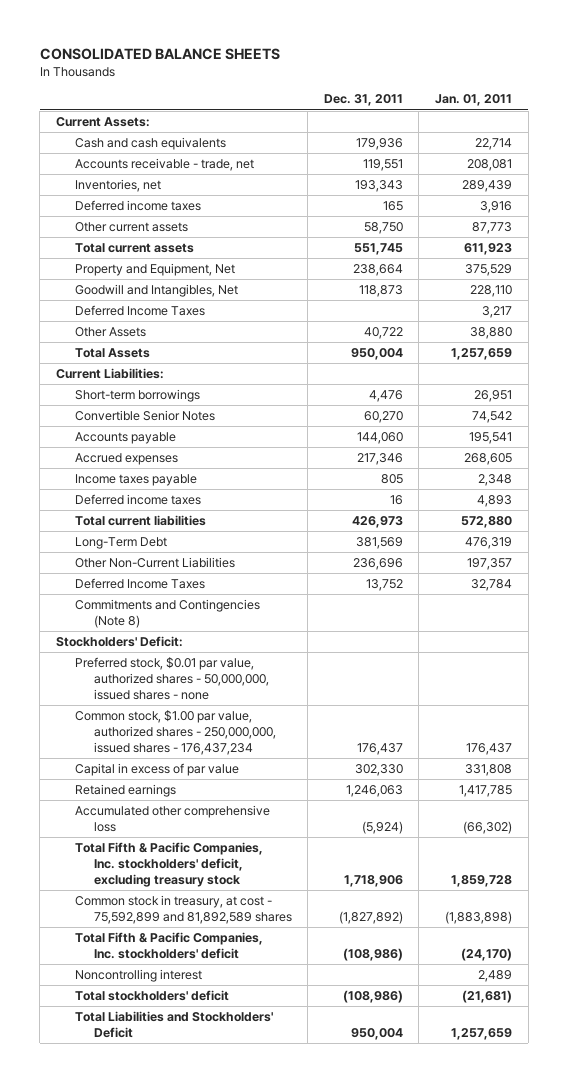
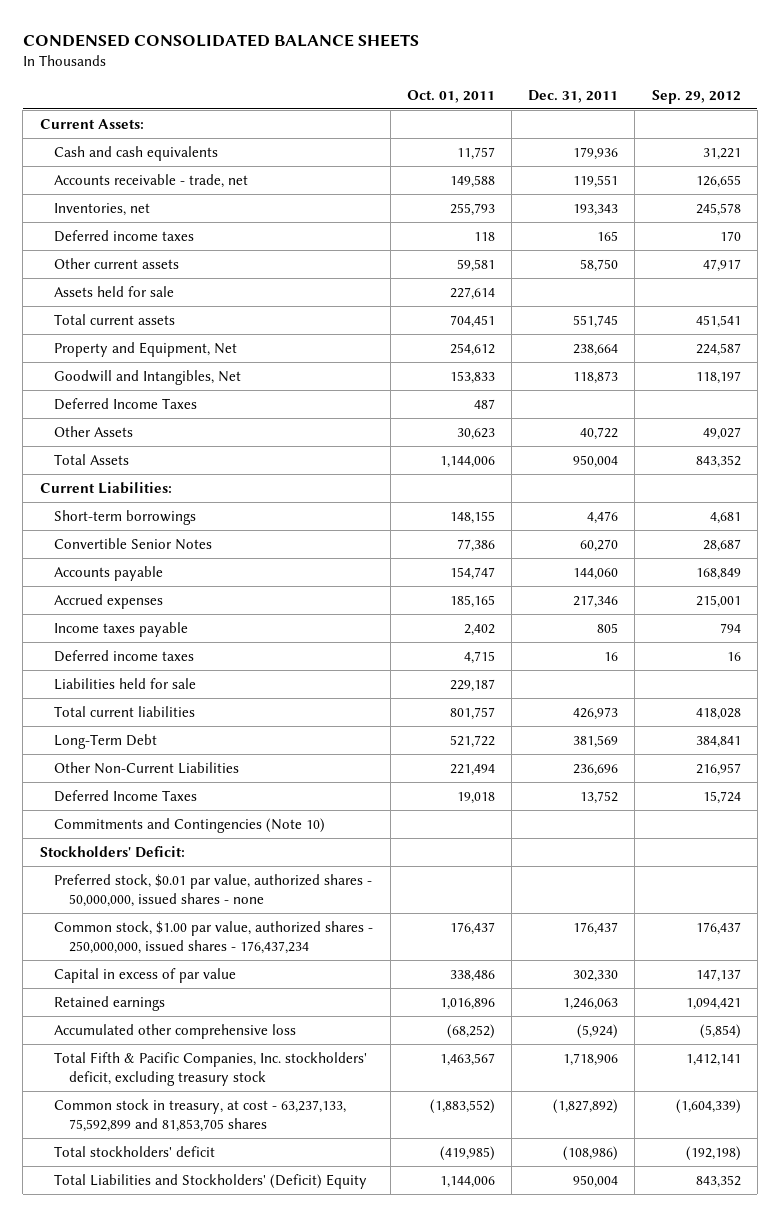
- CONSOLIDATED BALANCE SHEETS
+ CONDENSED CONSOLIDATED BALANCE SHEETS
- | Dec. 31, 2011 | Jan. 01, 2011
+ | Oct. 01, 2011 | Dec. 31, 2011 | Sep. 29, 2012
+ Assets held for sale | 227,614 | |
+ Liabilities held for sale | 229,187 | |
- Commitments and Contingencies (Note 8)
+ Commitments and Contingencies (Note 10)
- Common stock in treasury, at cost - 75,592,899 and 81,892,589 shares | (1,827,892) | (1,883,898)
- Total Fifth & Pacific Companies, Inc. stockholders' deficit | (108,986) | (24,170)
- Noncontrolling interest | | 2,489
+ Common stock in treasury, at cost - 63,237,133, 75,592,899 and 81,853,705 shares | (1,883,552) | (1,827,892) | (1,604,339)
- Total Liabilities and Stockholders' Deficit | 950,004 | 1,257,659
+ Total Liabilities and Stockholders' (Deficit) Equity | 1,144,006 | 950,004 | 843,352

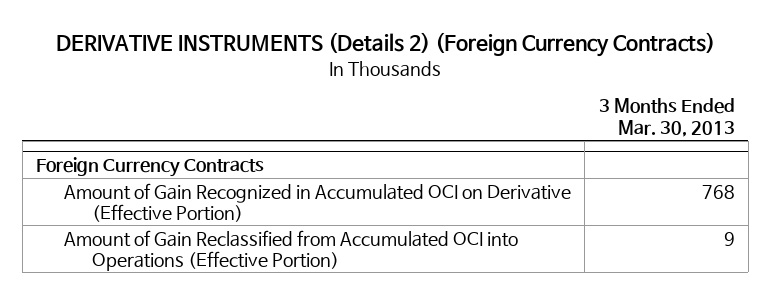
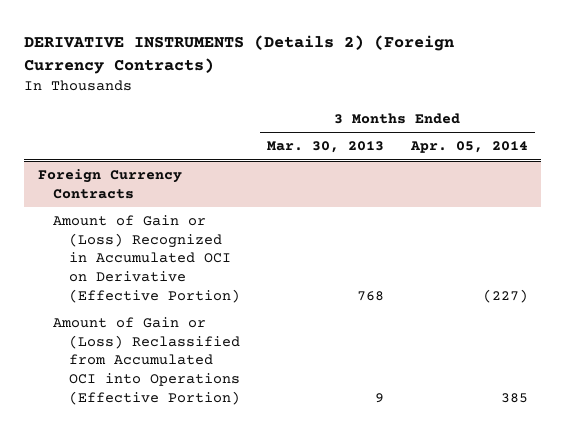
- | 3 Months Ended Mar. 30, 2013
+ | 3 Months Ended Mar. 30, 2013 | 3 Months Ended Apr. 05, 2014
@ Foreign Currency Contracts
- Amount of Gain Recognized in Accumulated OCI on Derivative (Effective Portion) | 768
- Amount of Gain Reclassified from Accumulated OCI into Operations (Effective Portion) | 9
+ Amount of Gain or (Loss) Recognized in Accumulated OCI on Derivative (Effective Portion) | 768 | (227)
+ Amount of Gain or (Loss) Reclassified from Accumulated OCI into Operations (Effective Portion) | 9 | 385

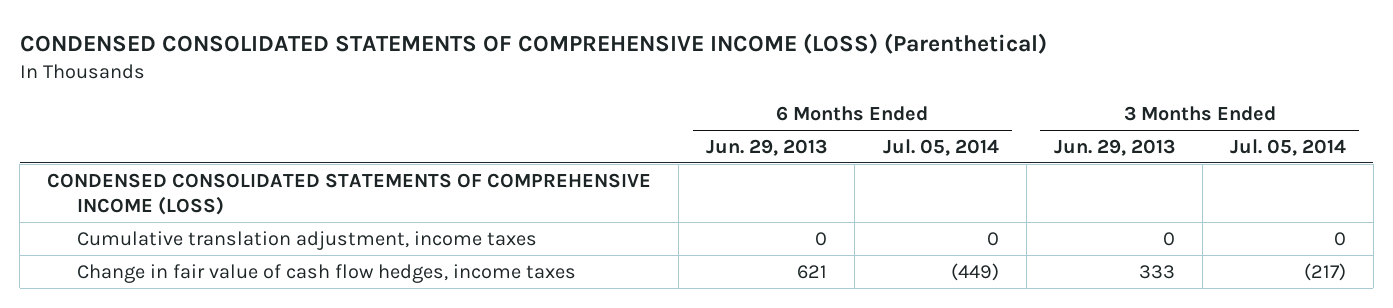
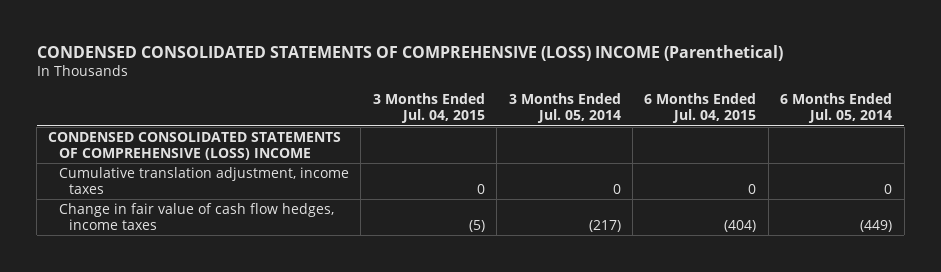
- CONDENSED CONSOLIDATED STATEMENTS OF COMPREHENSIVE INCOME (LOSS) (Parenthetical)
+ CONDENSED CONSOLIDATED STATEMENTS OF COMPREHENSIVE (LOSS) INCOME (Parenthetical)
- | 6 Months Ended Jun. 29, 2013 | 6 Months Ended Jul. 05, 2014 | 3 Months Ended Jun. 29, 2013 | 3 Months Ended Jul. 05, 2014
+ | 3 Months Ended Jul. 04, 2015 | 3 Months Ended Jul. 05, 2014 | 6 Months Ended Jul. 04, 2015 | 6 Months Ended Jul. 05, 2014
- CONDENSED CONSOLIDATED STATEMENTS OF COMPREHENSIVE INCOME (LOSS)
+ CONDENSED CONSOLIDATED STATEMENTS OF COMPREHENSIVE (LOSS) INCOME

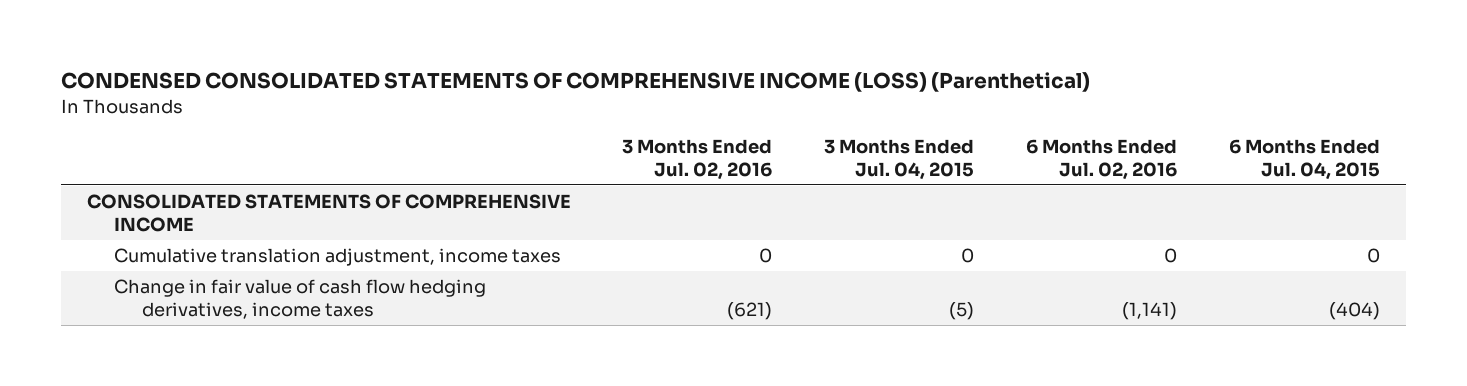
- CONDENSED CONSOLIDATED STATEMENTS OF COMPREHENSIVE (LOSS) INCOME (Parenthetical)
+ CONDENSED CONSOLIDATED STATEMENTS OF COMPREHENSIVE INCOME (LOSS) (Parenthetical)
- | 3 Months Ended Jul. 04, 2015 | 3 Months Ended Jul. 05, 2014 | 6 Months Ended Jul. 04, 2015 | 6 Months Ended Jul. 05, 2014
+ | 3 Months Ended Jul. 02, 2016 | 3 Months Ended Jul. 04, 2015 | 6 Months Ended Jul. 02, 2016 | 6 Months Ended Jul. 04, 2015
- CONDENSED CONSOLIDATED STATEMENTS OF COMPREHENSIVE (LOSS) INCOME
+ CONSOLIDATED STATEMENTS OF COMPREHENSIVE INCOME
- Change in fair value of cash flow hedges, income taxes | (5) | (217) | (404) | (449)
+ Change in fair value of cash flow hedging derivatives, income taxes | (621) | (5) | (1,141) | (404)

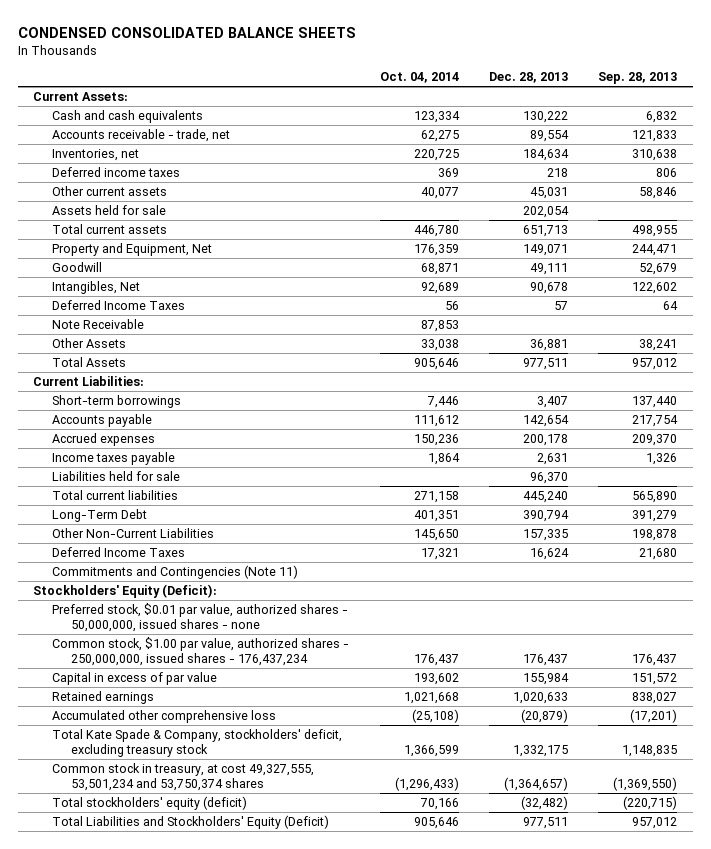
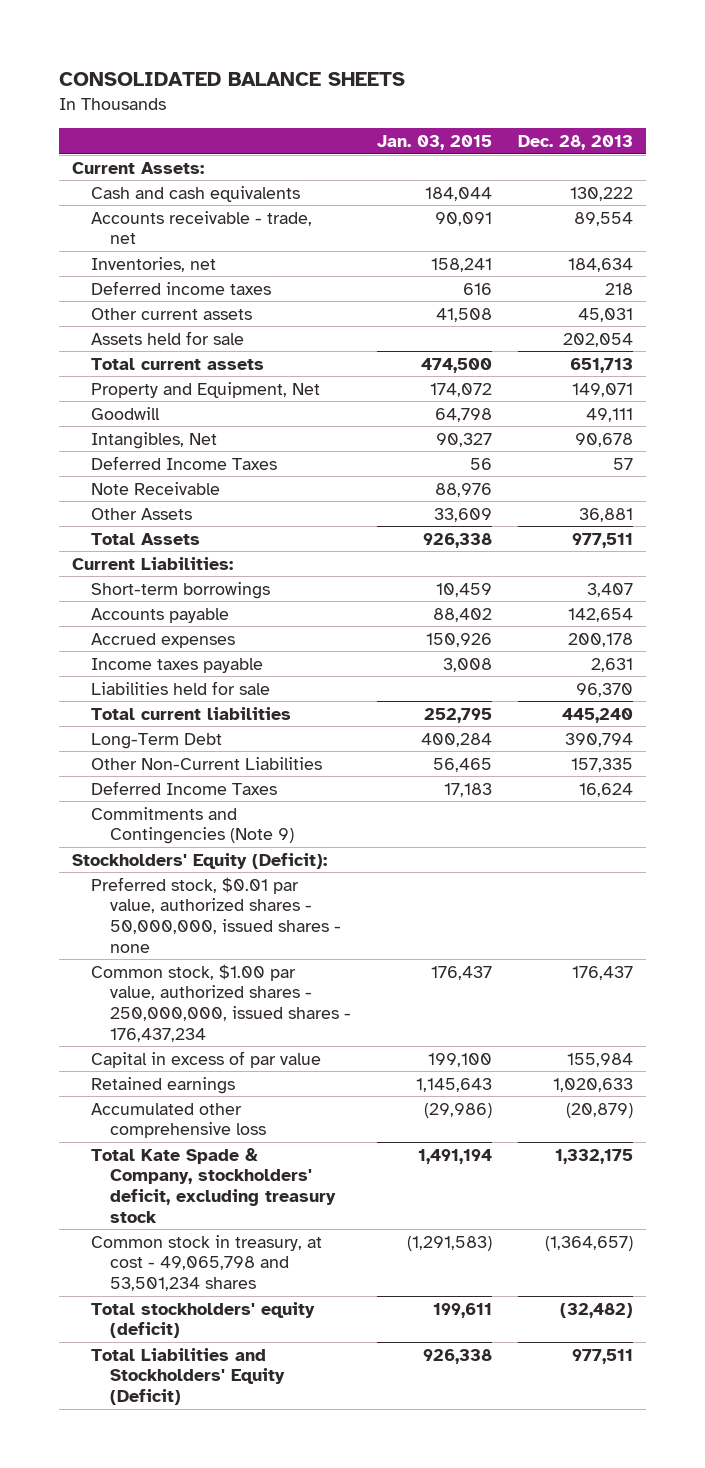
- CONDENSED CONSOLIDATED BALANCE SHEETS
+ CONSOLIDATED BALANCE SHEETS
- | Oct. 04, 2014 | Dec. 28, 2013 | Sep. 28, 2013
+ | Jan. 03, 2015 | Dec. 28, 2013
- Commitments and Contingencies (Note 11)
+ Commitments and Contingencies (Note 9)
- Common stock in treasury, at cost 49,327,555, 53,501,234 and 53,750,374 shares | (1,296,433) | (1,364,657) | (1,369,550)
+ Common stock in treasury, at cost - 49,065,798 and 53,501,234 shares | (1,291,583) | (1,364,657)

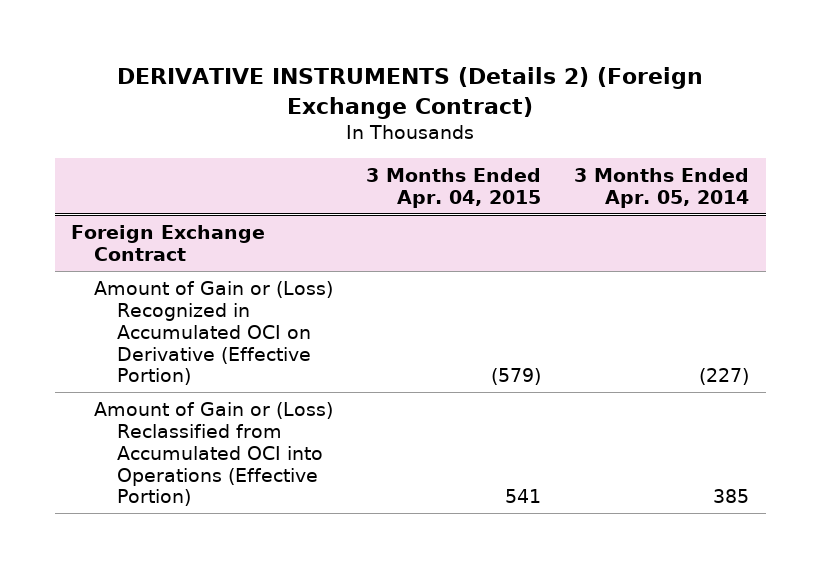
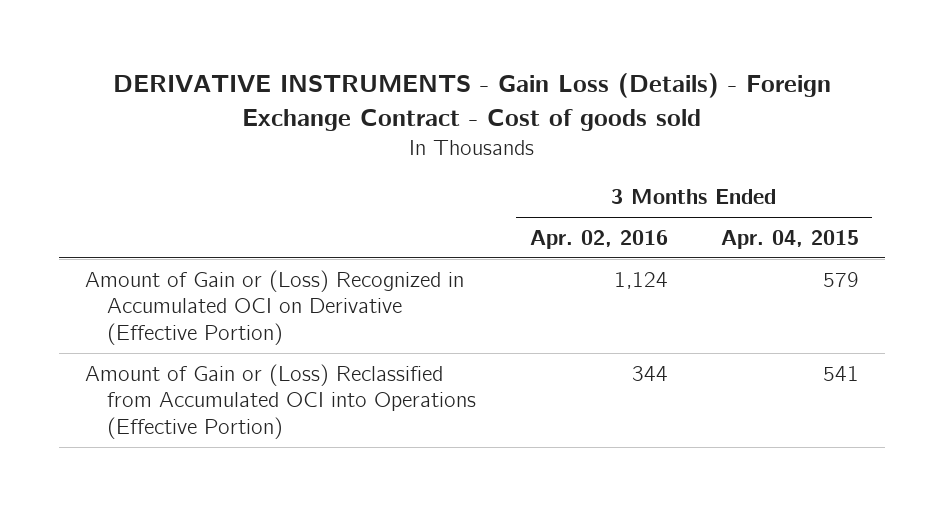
- DERIVATIVE INSTRUMENTS (Details 2) (Foreign Exchange Contract)
+ DERIVATIVE INSTRUMENTS - Gain Loss (Details) - Foreign Exchange Contract - Cost of goods sold
- | 3 Months Ended Apr. 04, 2015 | 3 Months Ended Apr. 05, 2014
+ | 3 Months Ended Apr. 02, 2016 | 3 Months Ended Apr. 04, 2015
- Foreign Exchange Contract
- Amount of Gain or (Loss) Recognized in Accumulated OCI on Derivative (Effective Portion) | (579) | (227)
+ Amount of Gain or (Loss) Recognized in Accumulated OCI on Derivative (Effective Portion) | 1,124 | 579

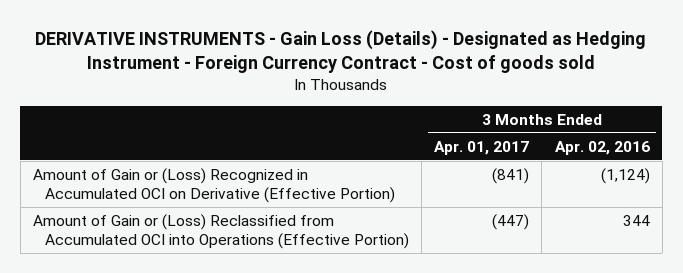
- DERIVATIVE INSTRUMENTS - Gain Loss (Details) - Foreign Exchange Contract - Cost of goods sold
+ DERIVATIVE INSTRUMENTS - Gain Loss (Details) - Designated as Hedging Instrument - Foreign Currency Contract - Cost of goods sold
- | 3 Months Ended Apr. 02, 2016 | 3 Months Ended Apr. 04, 2015
+ | 3 Months Ended Apr. 01, 2017 | 3 Months Ended Apr. 02, 2016
- Amount of Gain or (Loss) Recognized in Accumulated OCI on Derivative (Effective Portion) | 1,124 | 579
+ Amount of Gain or (Loss) Recognized in Accumulated OCI on Derivative (Effective Portion) | (841) | (1,124)

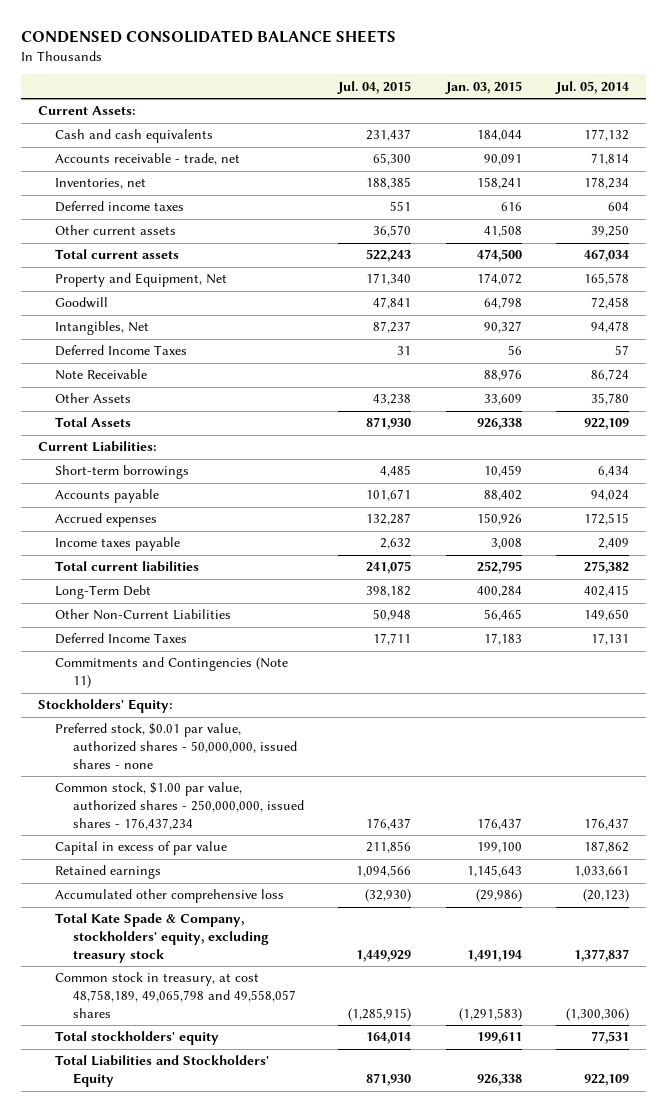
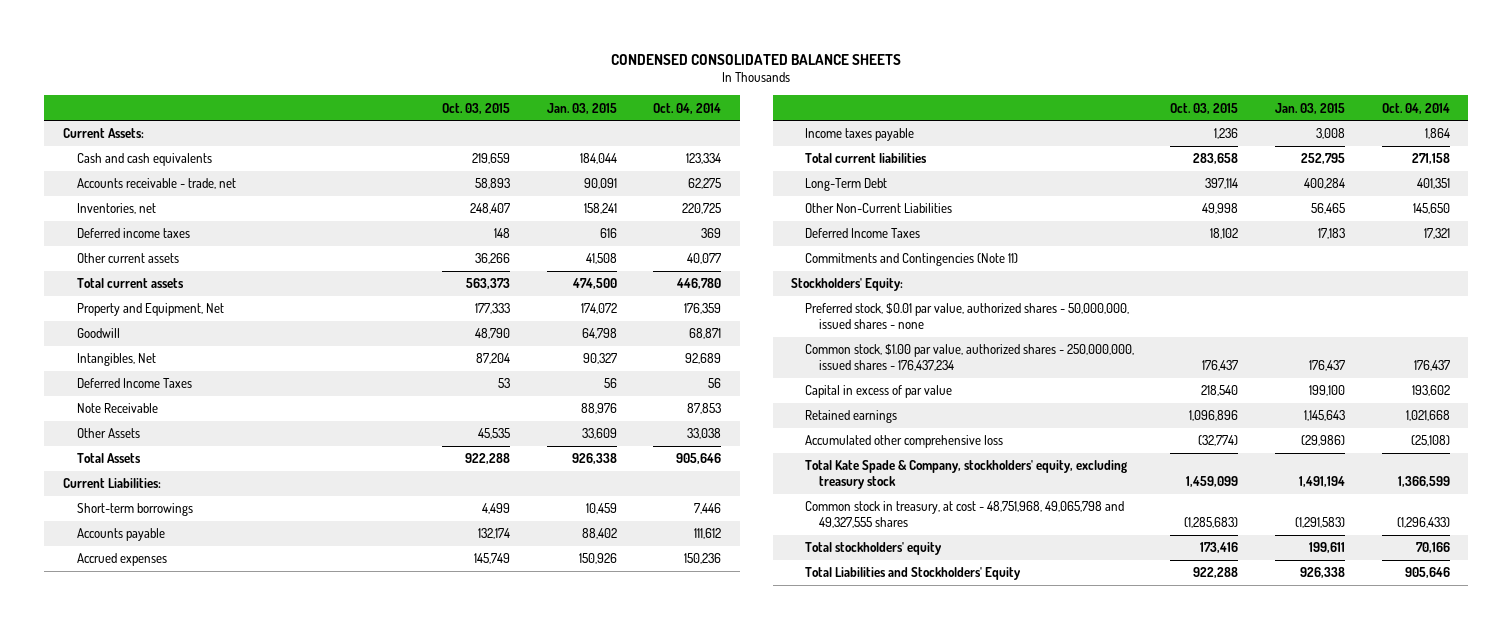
- | Jul. 04, 2015 | Jan. 03, 2015 | Jul. 05, 2014
+ | Oct. 03, 2015 | Jan. 03, 2015 | Oct. 04, 2014
- Common stock in treasury, at cost 48,758,189, 49,065,798 and 49,558,057 shares | (1,285,915) | (1,291,583) | (1,300,306)
+ Common stock in treasury, at cost - 48,751,968, 49,065,798 and 49,327,555 shares | (1,285,683) | (1,291,583) | (1,296,433)

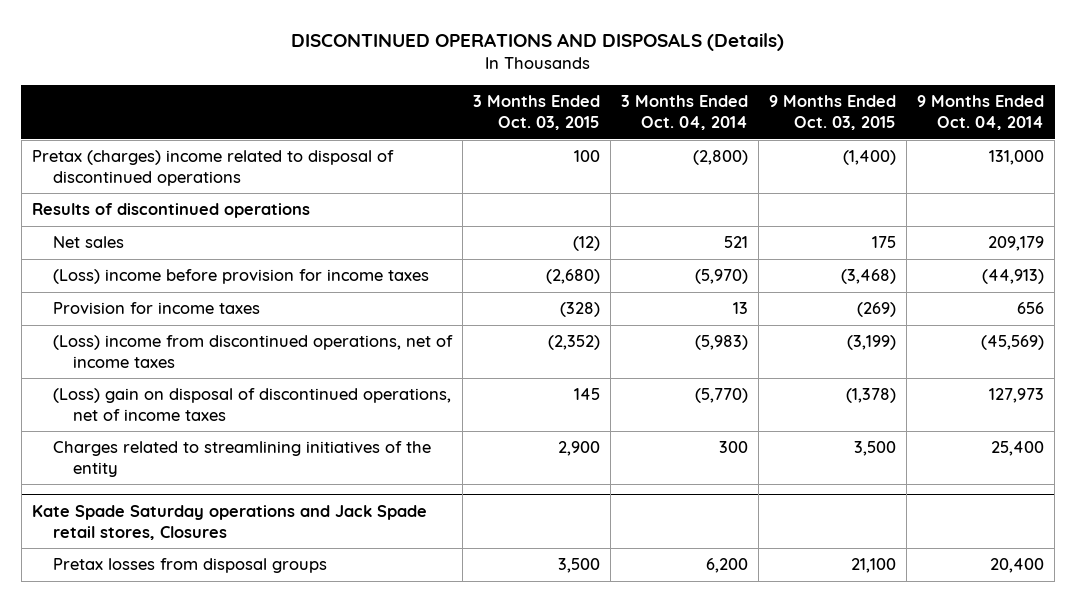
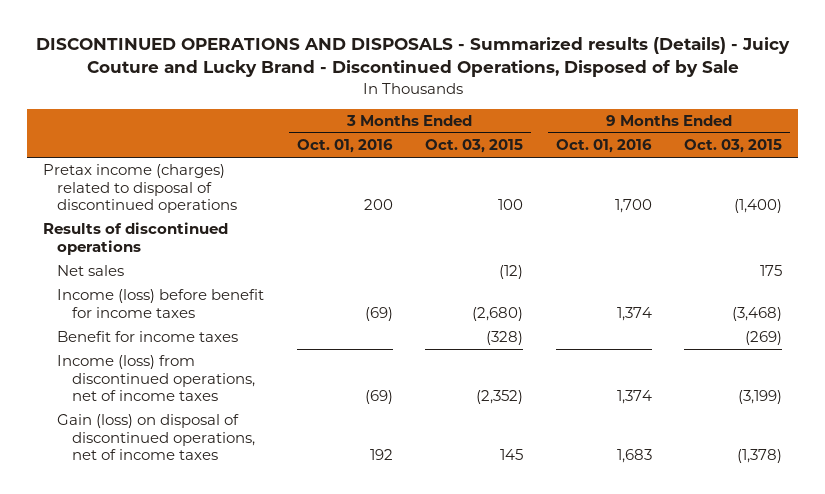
- DISCONTINUED OPERATIONS AND DISPOSALS (Details)
+ DISCONTINUED OPERATIONS AND DISPOSALS - Summarized results (Details) - Juicy Couture and Lucky Brand - Discontinued Operations, Disposed of by Sale
- | 3 Months Ended Oct. 03, 2015 | 3 Months Ended Oct. 04, 2014 | 9 Months Ended Oct. 03, 2015 | 9 Months Ended Oct. 04, 2014
+ | 3 Months Ended Oct. 01, 2016 | 3 Months Ended Oct. 03, 2015 | 9 Months Ended Oct. 01, 2016 | 9 Months Ended Oct. 03, 2015
- Pretax (charges) income related to disposal of discontinued operations | 100 | (2,800) | (1,400) | 131,000
+ Pretax income (charges) related to disposal of discontinued operations | 200 | 100 | 1,700 | (1,400)
- (Loss) income before provision for income taxes | (2,680) | (5,970) | (3,468) | (44,913)
- Provision for income taxes | (328) | 13 | (269) | 656
- (Loss) income from discontinued operations, net of income taxes | (2,352) | (5,983) | (3,199) | (45,569)
- (Loss) gain on disposal of discontinued operations, net of income taxes | 145 | (5,770) | (1,378) | 127,973
- Charges related to streamlining initiatives of the entity | 2,900 | 300 | 3,500 | 25,400
- Kate Spade Saturday operations and Jack Spade retail stores, Closures
- Pretax losses from disposal groups | 3,500 | 6,200 | 21,100 | 20,400
+ Income (loss) before benefit for income taxes | (69) | (2,680) | 1,374 | (3,468)
+ Benefit for income taxes | | (328) | | (269)
+ Income (loss) from discontinued operations, net of income taxes | (69) | (2,352) | 1,374 | (3,199)
+ Gain (loss) on disposal of discontinued operations, net of income taxes | 192 | 145 | 1,683 | (1,378)

